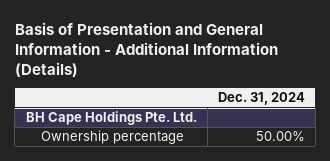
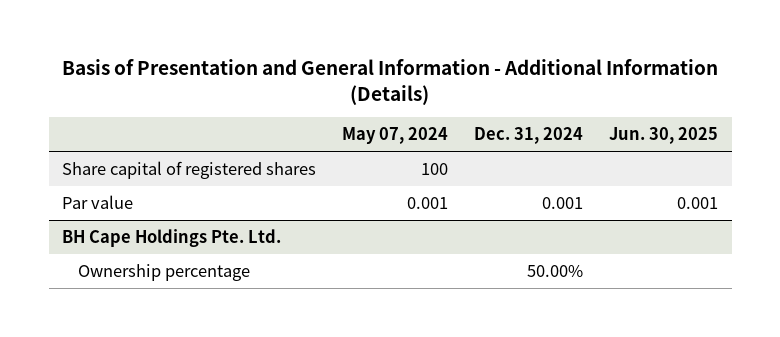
- | Dec. 31, 2024
+ | May 07, 2024 | Dec. 31, 2024 | Jun. 30, 2025
+ Share capital of registered shares | 100 | |
+ Par value | 0.001 | 0.001 | 0.001

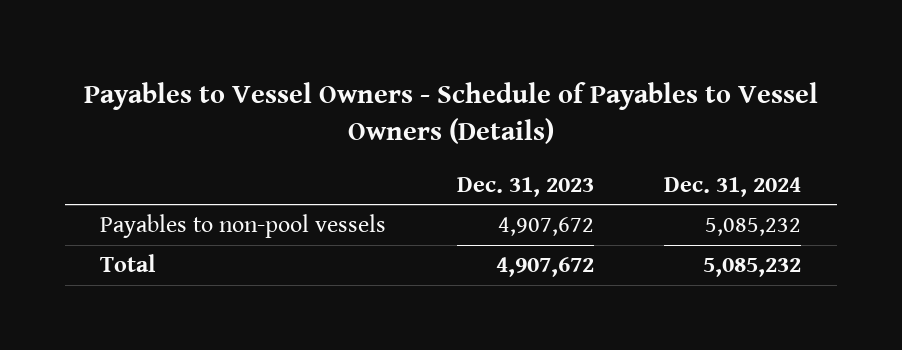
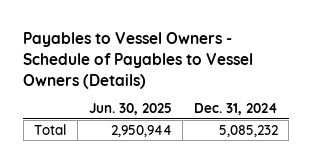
- | Dec. 31, 2023 | Dec. 31, 2024
+ | Jun. 30, 2025 | Dec. 31, 2024
- Payables to non-pool vessels | 4,907,672 | 5,085,232

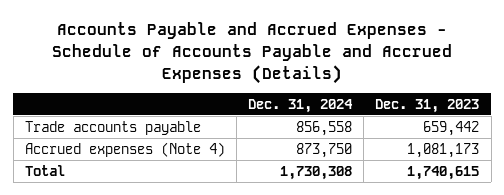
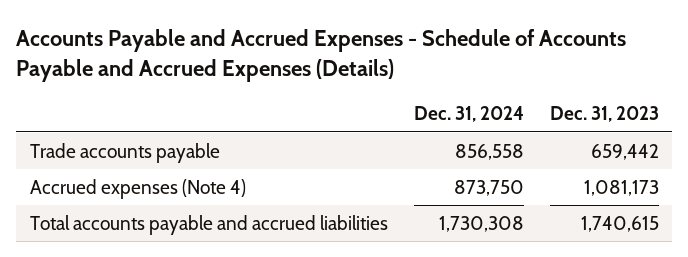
- Total | 1,730,308 | 1,740,615
+ Total accounts payable and accrued liabilities | 1,730,308 | 1,740,615

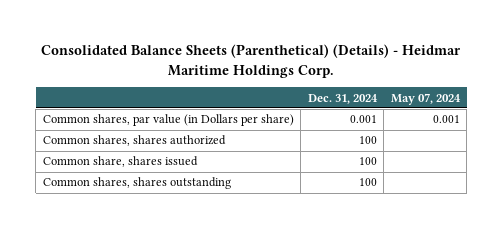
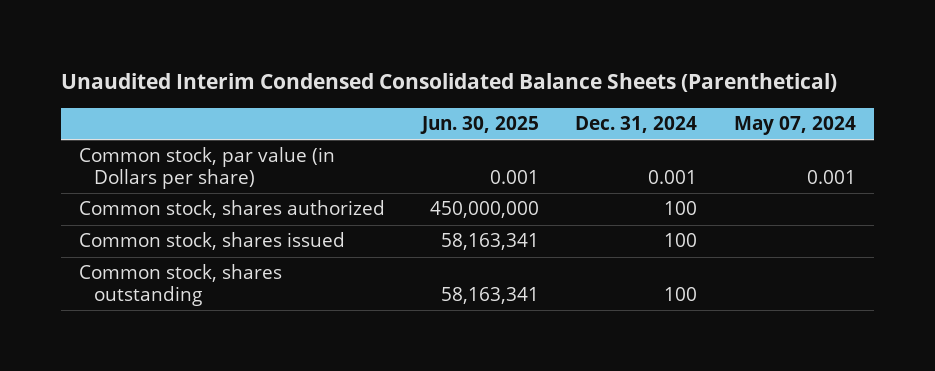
- Consolidated Balance Sheets (Parenthetical) (Details) - Heidmar Maritime Holdings Corp.
+ Unaudited Interim Condensed Consolidated Balance Sheets (Parenthetical)
- | Dec. 31, 2024 | May 07, 2024
+ | Jun. 30, 2025 | Dec. 31, 2024 | May 07, 2024
- Common shares, par value (in Dollars per share) | 0.001 | 0.001
- Common shares, shares authorized | 100 |
- Common share, shares issued | 100 |
- Common shares, shares outstanding | 100 |
+ Common stock, par value (in Dollars per share) | 0.001 | 0.001 | 0.001
+ Common stock, shares authorized | 450,000,000 | 100 |
+ Common stock, shares issued | 58,163,341 | 100 |
+ Common stock, shares outstanding | 58,163,341 | 100 |

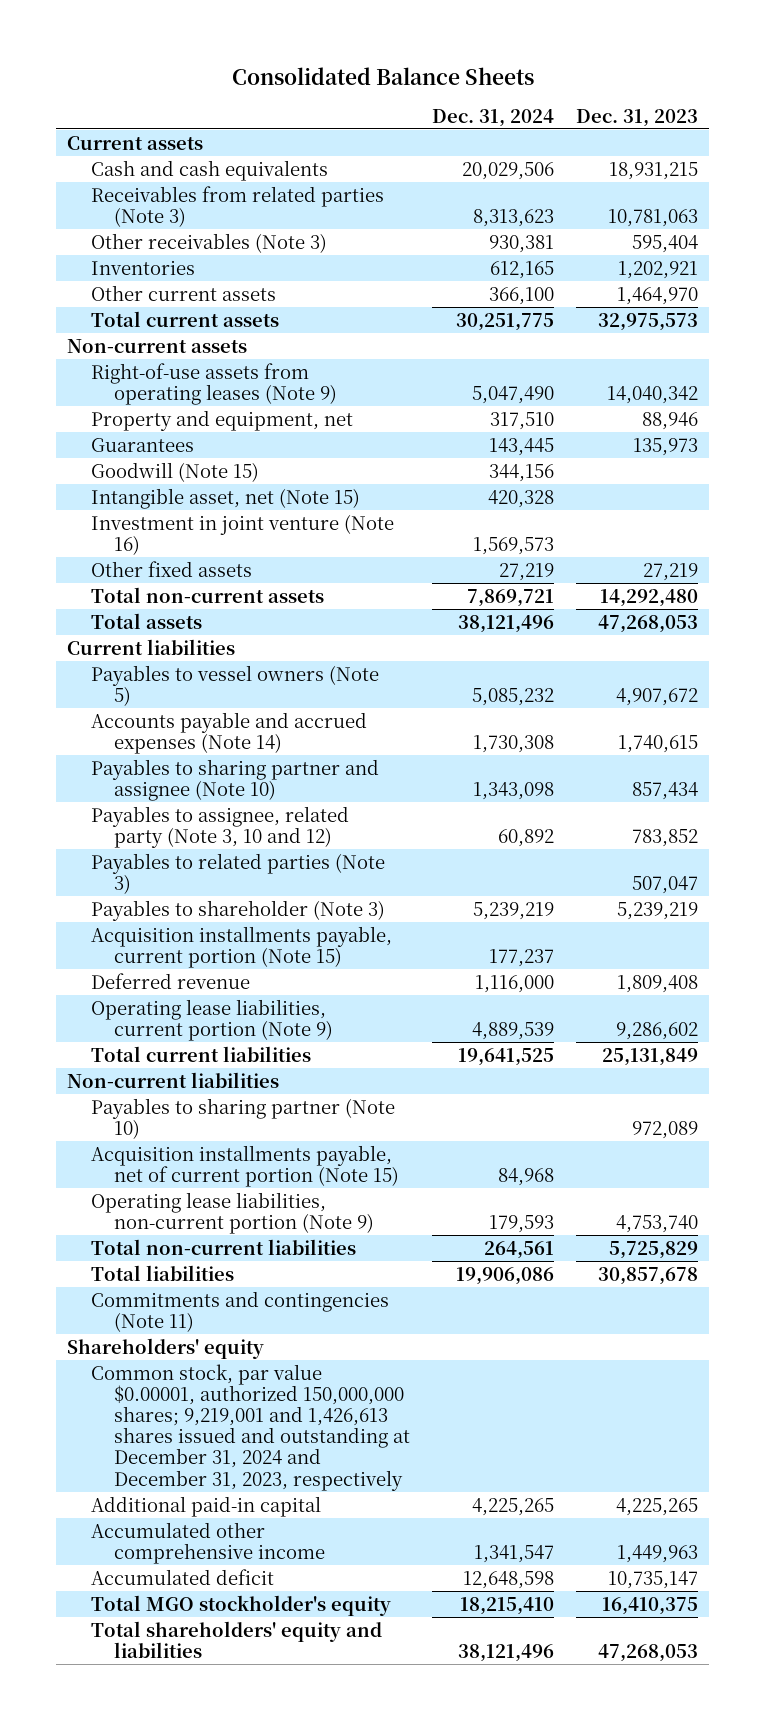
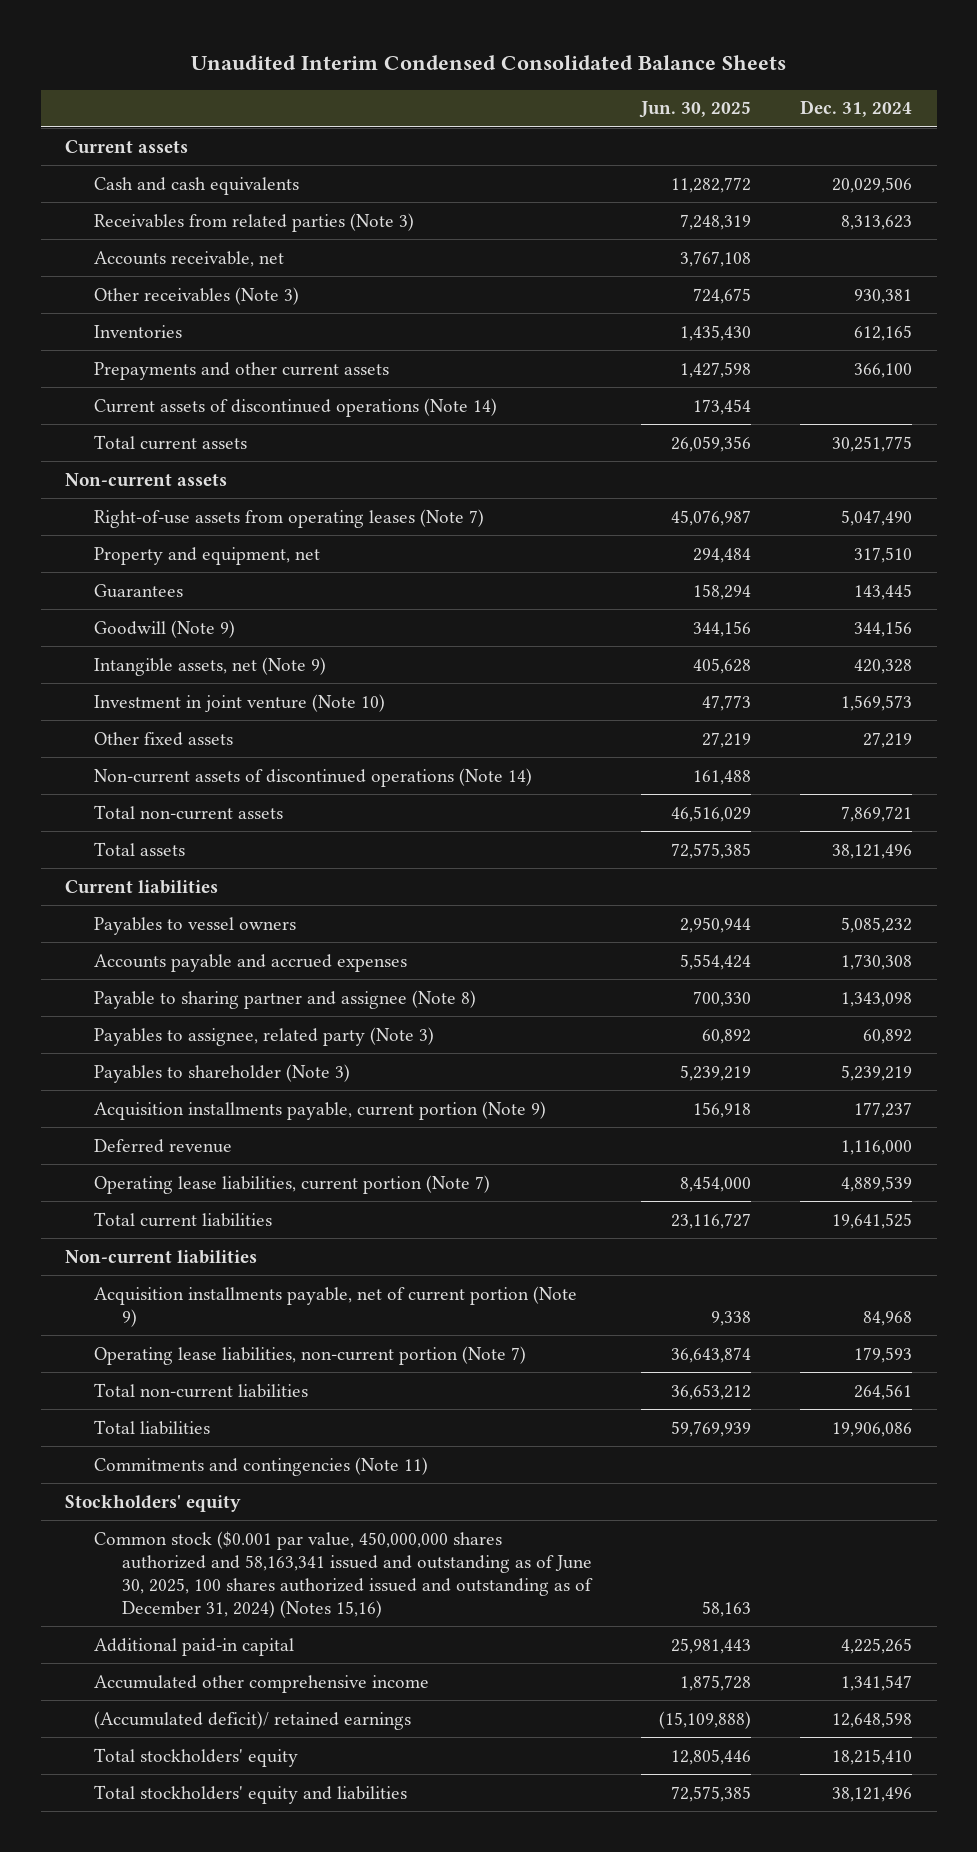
- Consolidated Balance Sheets
+ Unaudited Interim Condensed Consolidated Balance Sheets
- | Dec. 31, 2024 | Dec. 31, 2023
+ | Jun. 30, 2025 | Dec. 31, 2024
+ Accounts receivable, net | 3,767,108 |
- Other current assets | 366,100 | 1,464,970
+ Prepayments and other current assets | 1,427,598 | 366,100
+ Current assets of discontinued operations (Note 14) | 173,454 |
- Right-of-use assets from operating leases (Note 9) | 5,047,490 | 14,040,342
+ Right-of-use assets from operating leases (Note 7) | 45,076,987 | 5,047,490
- Goodwill (Note 15) | 344,156 |
- Intangible asset, net (Note 15) | 420,328 |
- Investment in joint venture (Note 16) | 1,569,573 |
+ Goodwill (Note 9) | 344,156 | 344,156
+ Intangible assets, net (Note 9) | 405,628 | 420,328
+ Investment in joint venture (Note 10) | 47,773 | 1,569,573
+ Non-current assets of discontinued operations (Note 14) | 161,488 |
- Payables to vessel owners (Note 5) | 5,085,232 | 4,907,672
- Accounts payable and accrued expenses (Note 14) | 1,730,308 | 1,740,615
- Payables to sharing partner and assignee (Note 10) | 1,343,098 | 857,434
- Payables to assignee, related party (Note 3, 10 and 12) | 60,892 | 783,852
- Payables to related parties (Note 3) | | 507,047
+ Payables to vessel owners | 2,950,944 | 5,085,232
+ Accounts payable and accrued expenses | 5,554,424 | 1,730,308
+ Payable to sharing partner and assignee (Note 8) | 700,330 | 1,343,098
+ Payables to assignee, related party (Note 3) | 60,892 | 60,892
- Acquisition installments payable, current portion (Note 15) | 177,237 |
+ Acquisition installments payable, current portion (Note 9) | 156,918 | 177,237
- Operating lease liabilities, current portion (Note 9) | 4,889,539 | 9,286,602
+ Operating lease liabilities, current portion (Note 7) | 8,454,000 | 4,889,539
- Payables to sharing partner (Note 10) | | 972,089
- Acquisition installments payable, net of current portion (Note 15) | 84,968 |
- Operating lease liabilities, non-current portion (Note 9) | 179,593 | 4,753,740
+ Acquisition installments payable, net of current portion (Note 9) | 9,338 | 84,968
+ Operating lease liabilities, non-current portion (Note 7) | 36,643,874 | 179,593
- Shareholders' equity
- Common stock, par value $0.00001, authorized 150,000,000 shares; 9,219,001 and 1,426,613 shares issued and outstanding at December 31, 2024 and December 31, 2023, respectively
+ Stockholders' equity
+ Common stock ($0.001 par value, 450,000,000 shares authorized and 58,163,341 issued and outstanding as of June 30, 2025, 100 shares authorized issued and outstanding as of December 31, 2024) (Notes 15,16) | 58,163 |
- Accumulated deficit | 12,648,598 | 10,735,147
- Total MGO stockholder's equity | 18,215,410 | 16,410,375
- Total shareholders' equity and liabilities | 38,121,496 | 47,268,053
+ (Accumulated deficit)/ retained earnings | (15,109,888) | 12,648,598
+ Total stockholders' equity | 12,805,446 | 18,215,410
+ Total stockholders' equity and liabilities | 72,575,385 | 38,121,496

